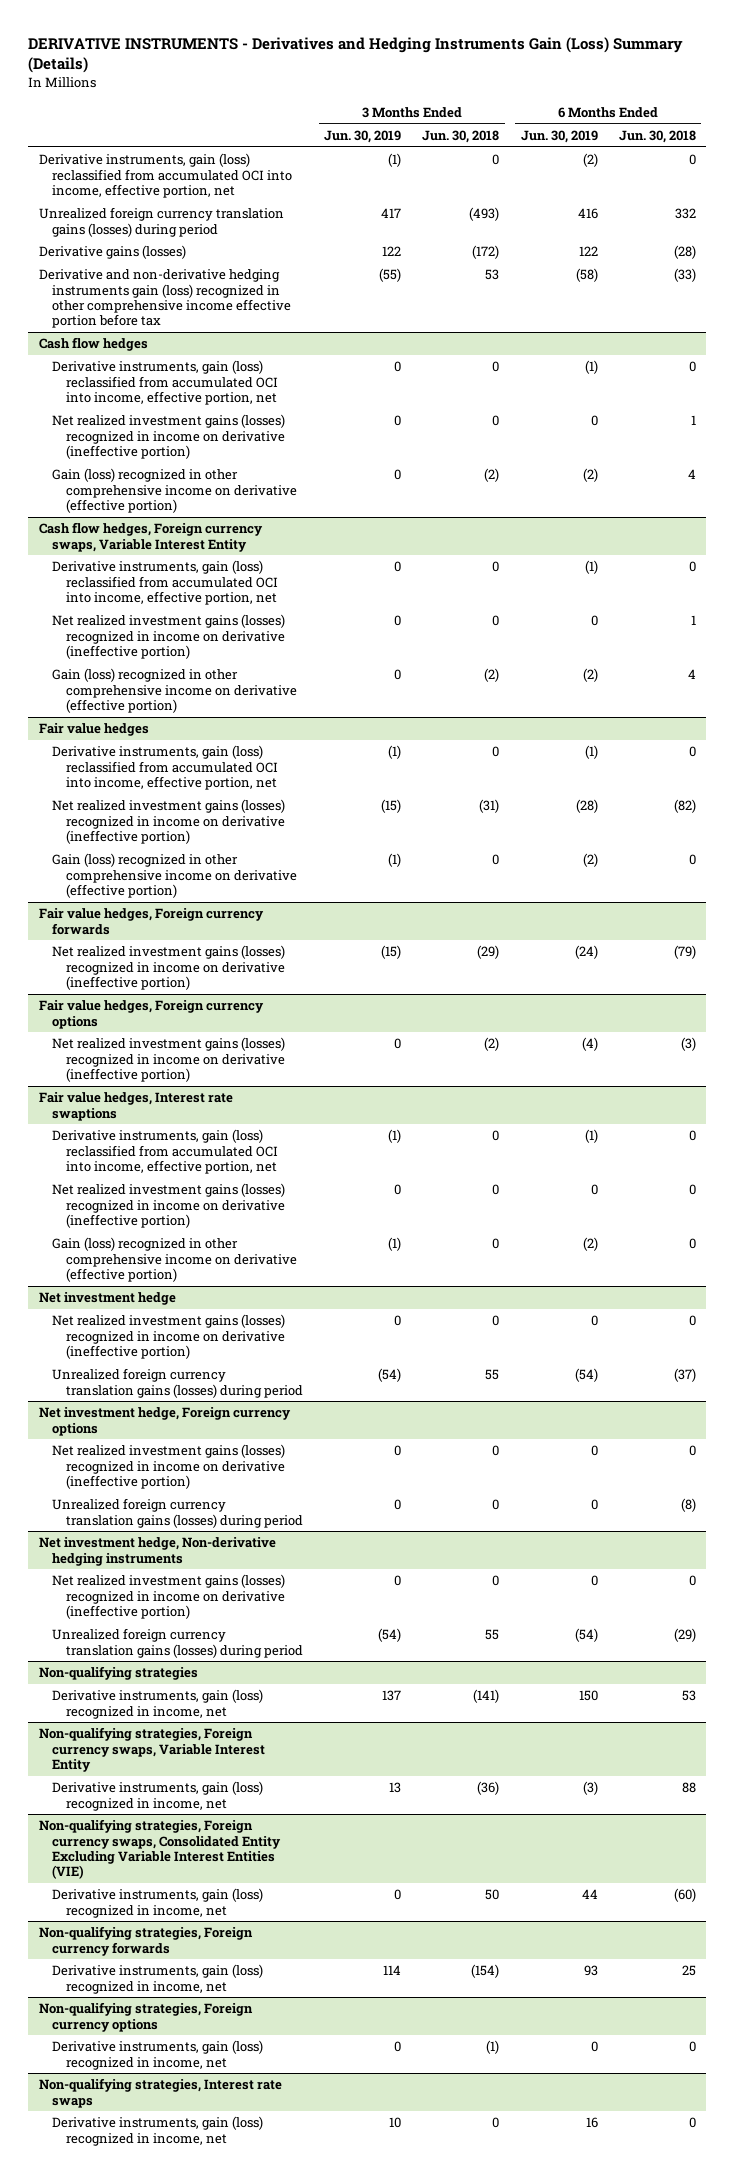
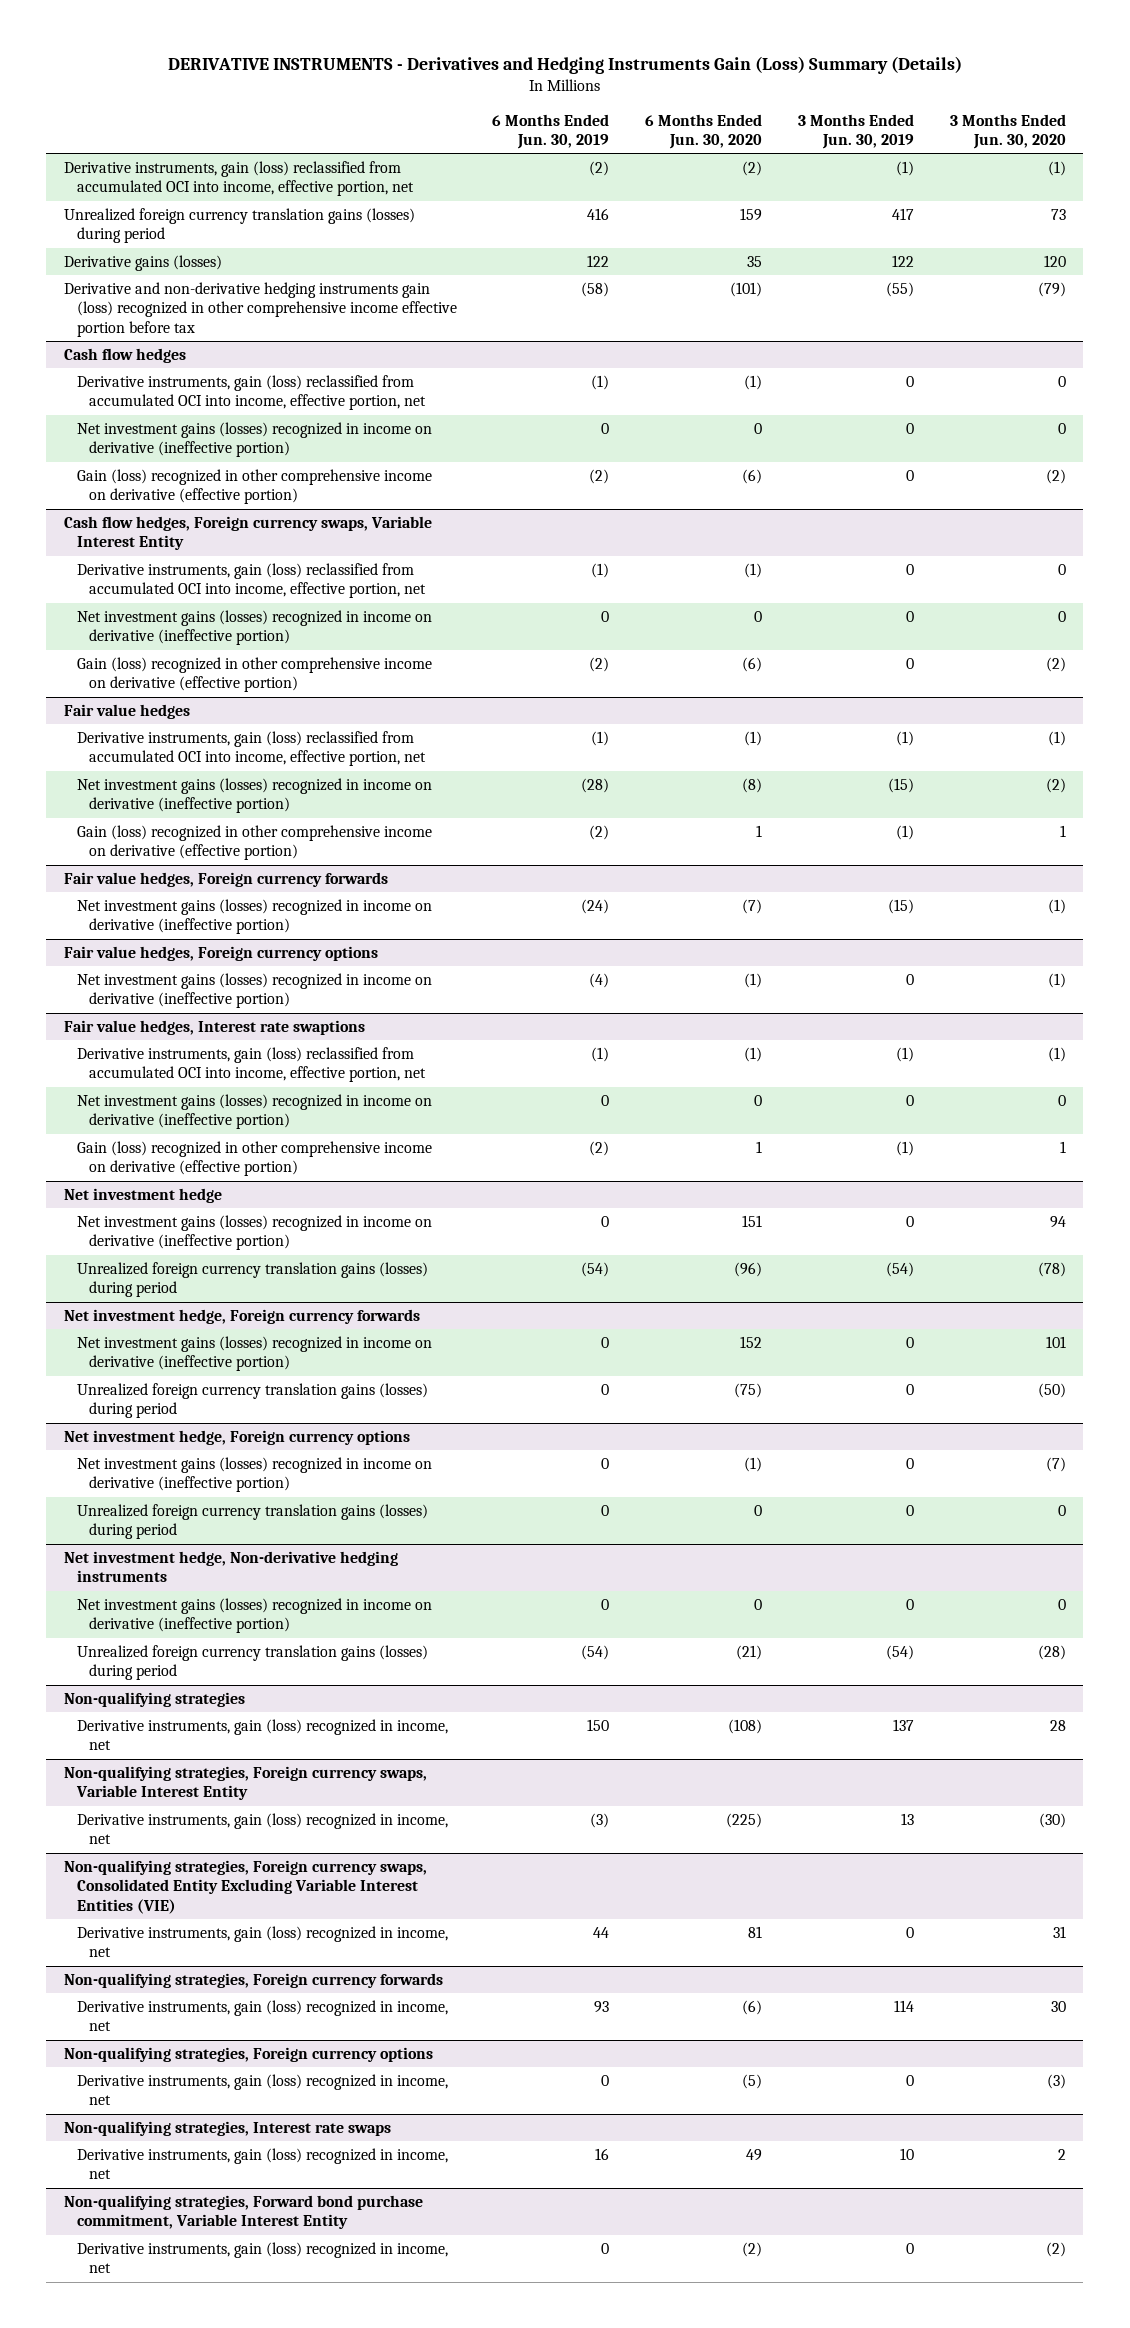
- | 3 Months Ended Jun. 30, 2019 | 3 Months Ended Jun. 30, 2018 | 6 Months Ended Jun. 30, 2019 | 6 Months Ended Jun. 30, 2018
+ | 6 Months Ended Jun. 30, 2019 | 6 Months Ended Jun. 30, 2020 | 3 Months Ended Jun. 30, 2019 | 3 Months Ended Jun. 30, 2020
@ Cash flow hedges
- Net realized investment gains (losses) recognized in income on derivative (ineffective portion) | 0 | 0 | 0 | 1
+ Net investment gains (losses) recognized in income on derivative (ineffective portion) | 0 | 0 | 0 | 0
@ Cash flow hedges, Foreign currency swaps, Variable Interest Entity
- Net realized investment gains (losses) recognized in income on derivative (ineffective portion) | 0 | 0 | 0 | 1
+ Net investment gains (losses) recognized in income on derivative (ineffective portion) | 0 | 0 | 0 | 0
@ Fair value hedges
- Net realized investment gains (losses) recognized in income on derivative (ineffective portion) | (15) | (31) | (28) | (82)
+ Net investment gains (losses) recognized in income on derivative (ineffective portion) | (28) | (8) | (15) | (2)
@ Fair value hedges, Foreign currency forwards
- Net realized investment gains (losses) recognized in income on derivative (ineffective portion) | (15) | (29) | (24) | (79)
+ Net investment gains (losses) recognized in income on derivative (ineffective portion) | (24) | (7) | (15) | (1)
@ Fair value hedges, Foreign currency options
- Net realized investment gains (losses) recognized in income on derivative (ineffective portion) | 0 | (2) | (4) | (3)
+ Net investment gains (losses) recognized in income on derivative (ineffective portion) | (4) | (1) | 0 | (1)
@ Fair value hedges, Interest rate swaptions
- Net realized investment gains (losses) recognized in income on derivative (ineffective portion) | 0 | 0 | 0 | 0
+ Net investment gains (losses) recognized in income on derivative (ineffective portion) | 0 | 0 | 0 | 0
@ Net investment hedge
- Net realized investment gains (losses) recognized in income on derivative (ineffective portion) | 0 | 0 | 0 | 0
+ Net investment gains (losses) recognized in income on derivative (ineffective portion) | 0 | 151 | 0 | 94
+ Net investment hedge, Foreign currency forwards
+ Net investment gains (losses) recognized in income on derivative (ineffective portion) | 0 | 152 | 0 | 101
+ Unrealized foreign currency translation gains (losses) during period | 0 | (75) | 0 | (50)
@ Net investment hedge, Foreign currency options
- Net realized investment gains (losses) recognized in income on derivative (ineffective portion) | 0 | 0 | 0 | 0
+ Net investment gains (losses) recognized in income on derivative (ineffective portion) | 0 | (1) | 0 | (7)
@ Net investment hedge, Non-derivative hedging instruments
- Net realized investment gains (losses) recognized in income on derivative (ineffective portion) | 0 | 0 | 0 | 0
+ Net investment gains (losses) recognized in income on derivative (ineffective portion) | 0 | 0 | 0 | 0
+ Non-qualifying strategies, Forward bond purchase commitment, Variable Interest Entity
+ Derivative instruments, gain (loss) recognized in income, net | 0 | (2) | 0 | (2)

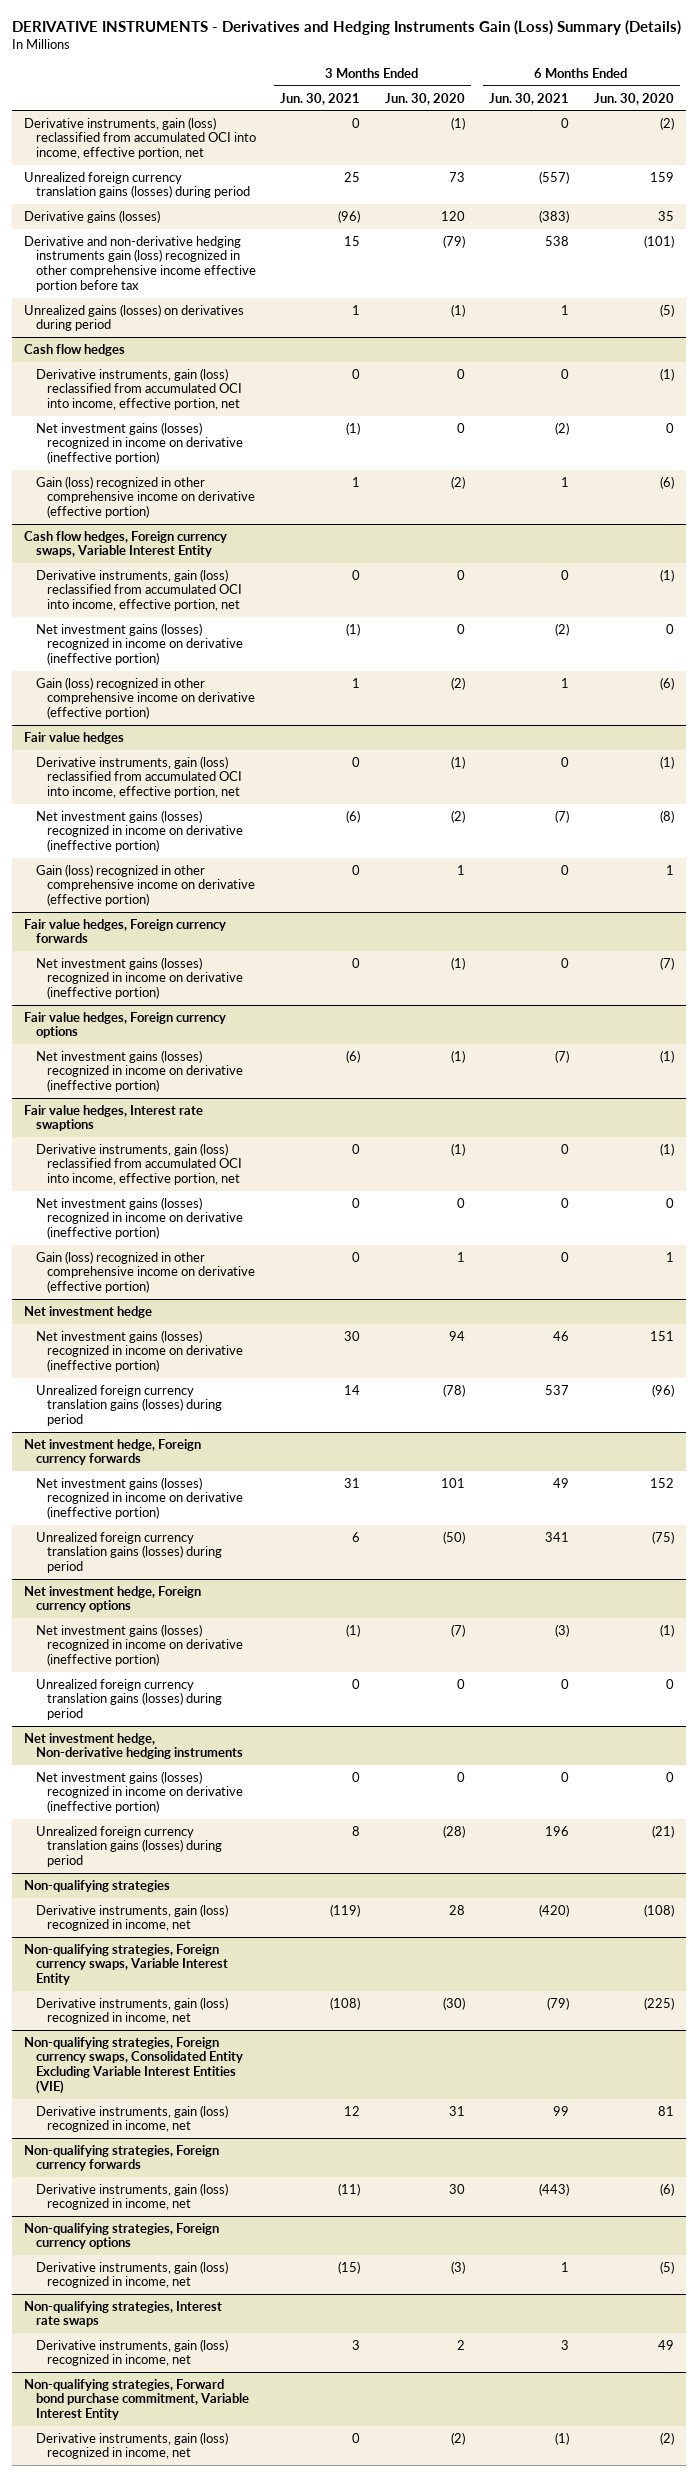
- | 6 Months Ended Jun. 30, 2019 | 6 Months Ended Jun. 30, 2020 | 3 Months Ended Jun. 30, 2019 | 3 Months Ended Jun. 30, 2020
+ | 3 Months Ended Jun. 30, 2021 | 3 Months Ended Jun. 30, 2020 | 6 Months Ended Jun. 30, 2021 | 6 Months Ended Jun. 30, 2020
+ Unrealized gains (losses) on derivatives during period | 1 | (1) | 1 | (5)

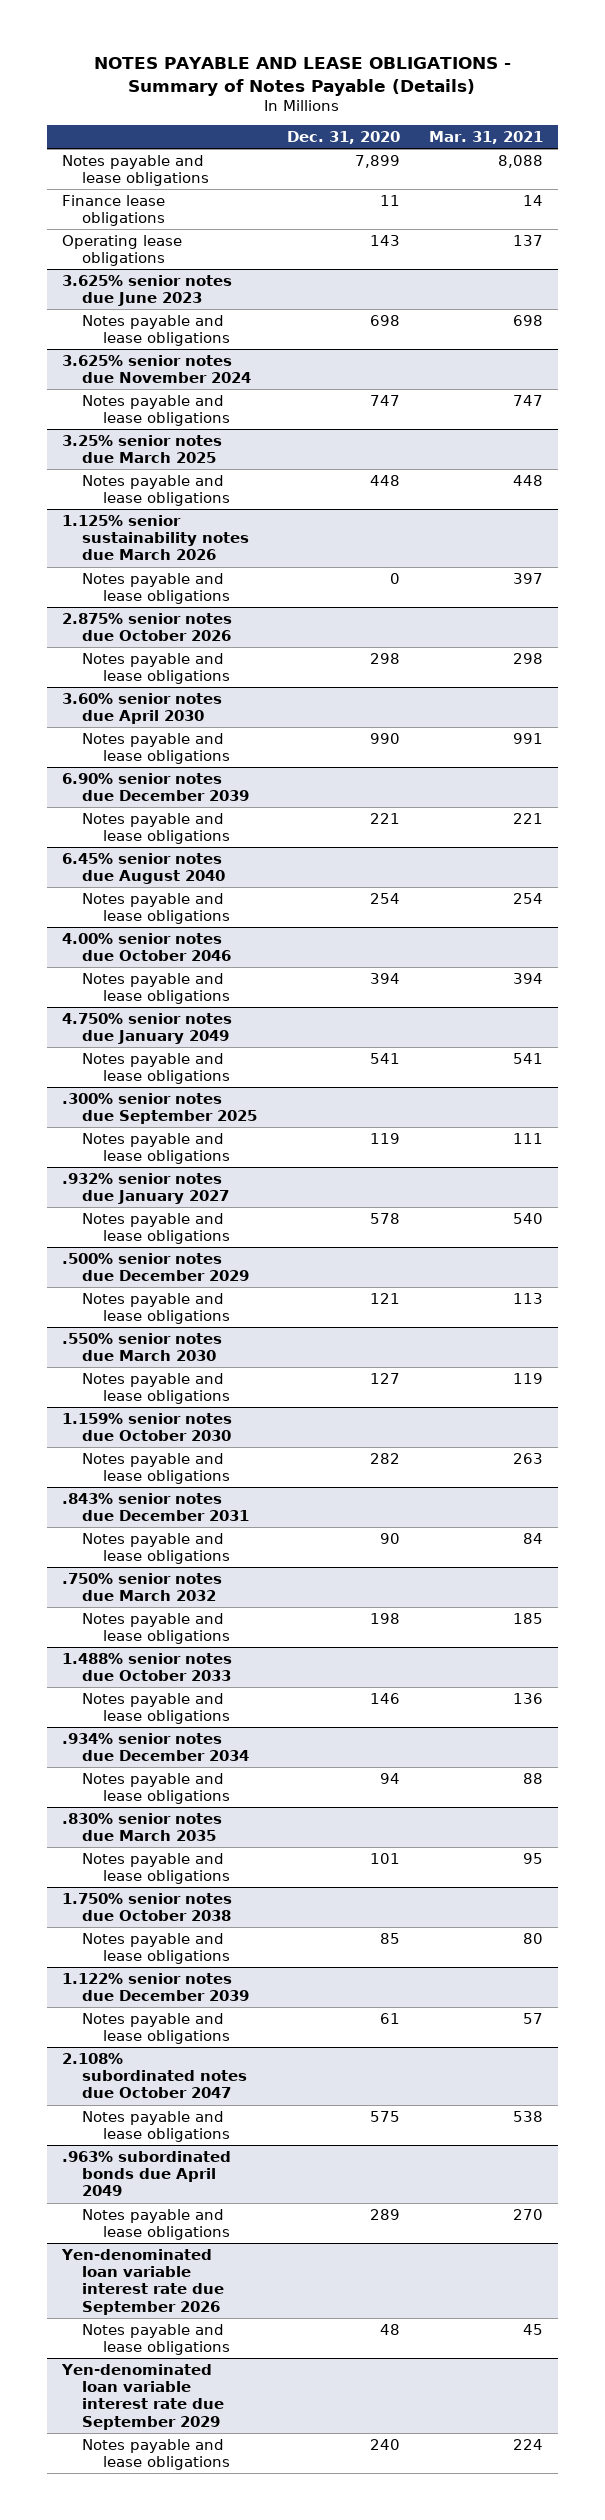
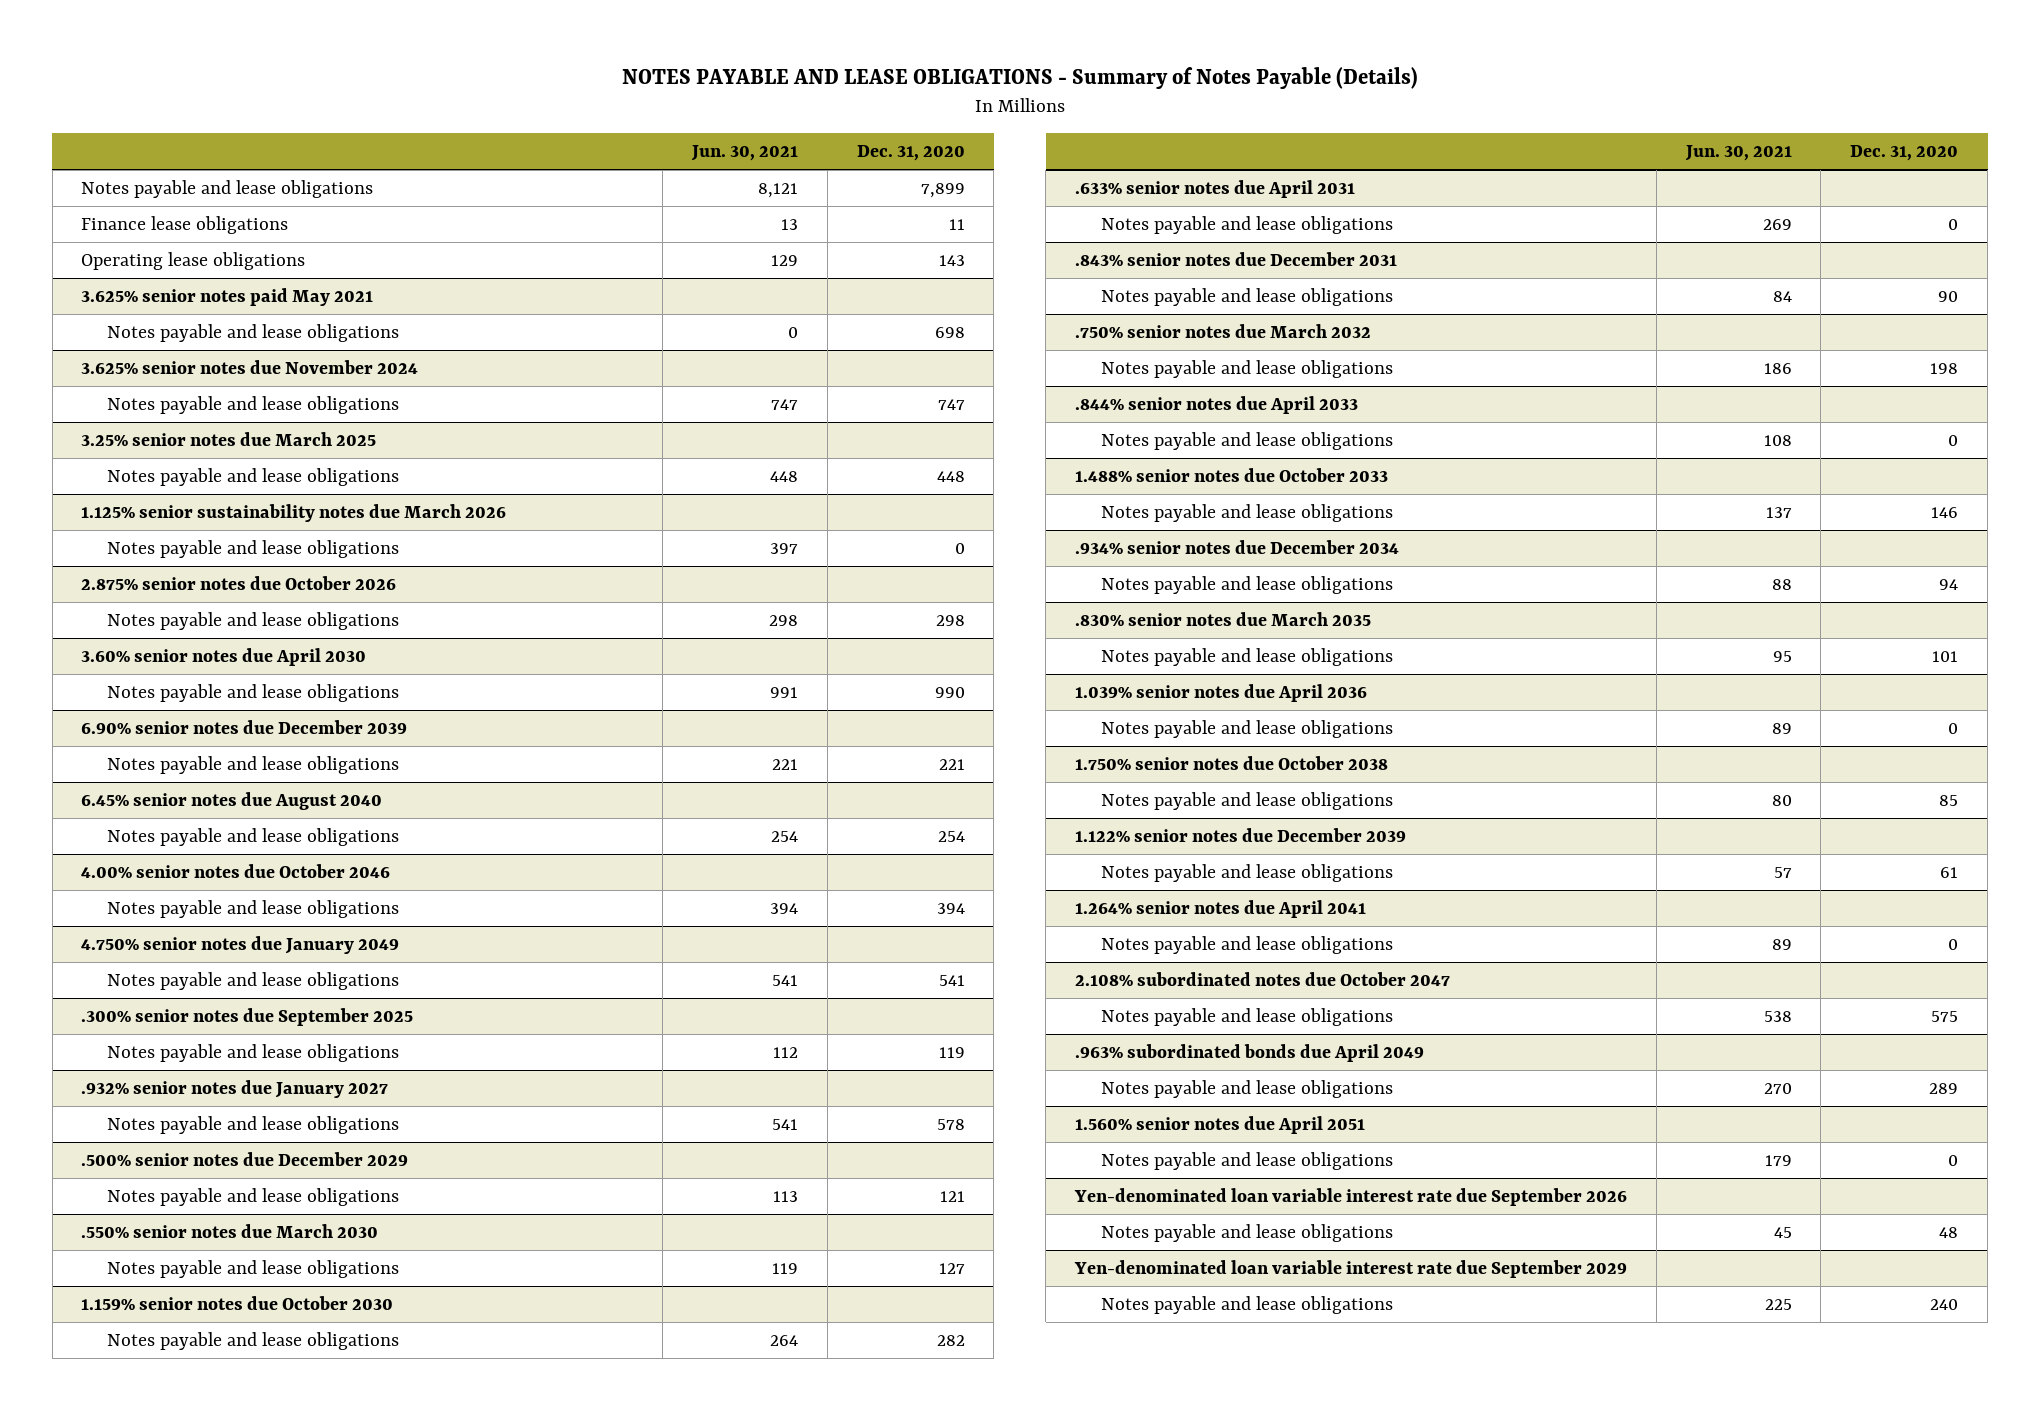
- | Dec. 31, 2020 | Mar. 31, 2021
+ | Jun. 30, 2021 | Dec. 31, 2020
- 3.625% senior notes due June 2023
+ 3.625% senior notes paid May 2021
+ .633% senior notes due April 2031
+ Notes payable and lease obligations | 269 | 0
+ .844% senior notes due April 2033
+ Notes payable and lease obligations | 108 | 0
+ 1.039% senior notes due April 2036
+ Notes payable and lease obligations | 89 | 0
+ 1.264% senior notes due April 2041
+ Notes payable and lease obligations | 89 | 0
+ 1.560% senior notes due April 2051
+ Notes payable and lease obligations | 179 | 0

